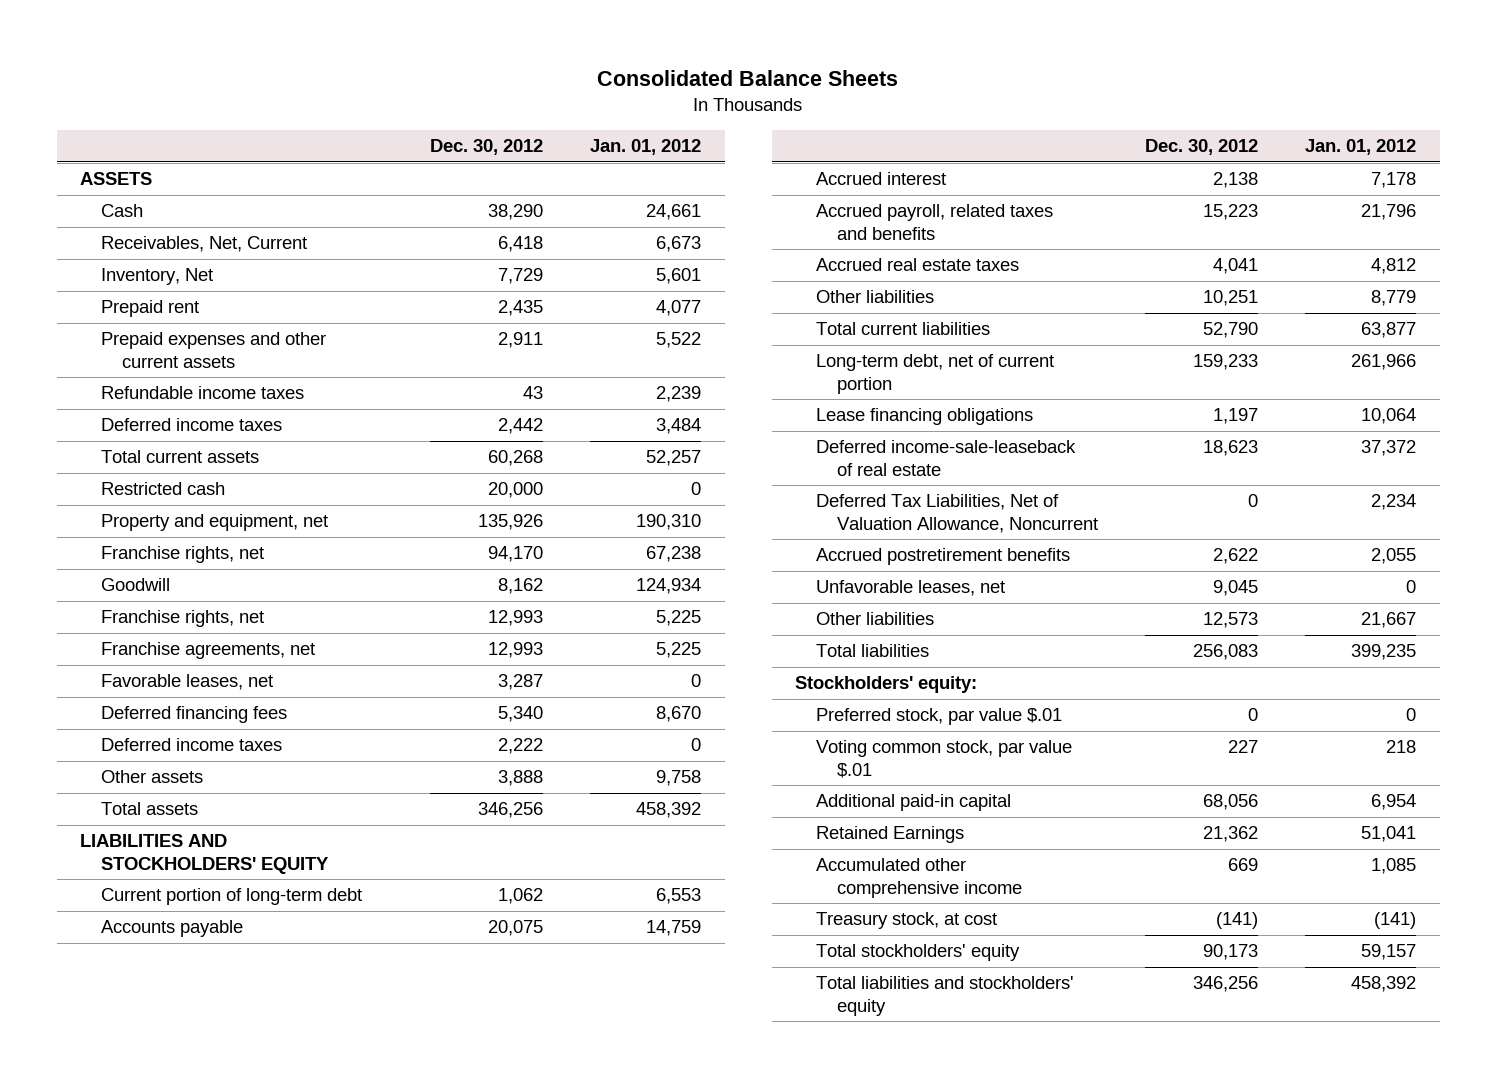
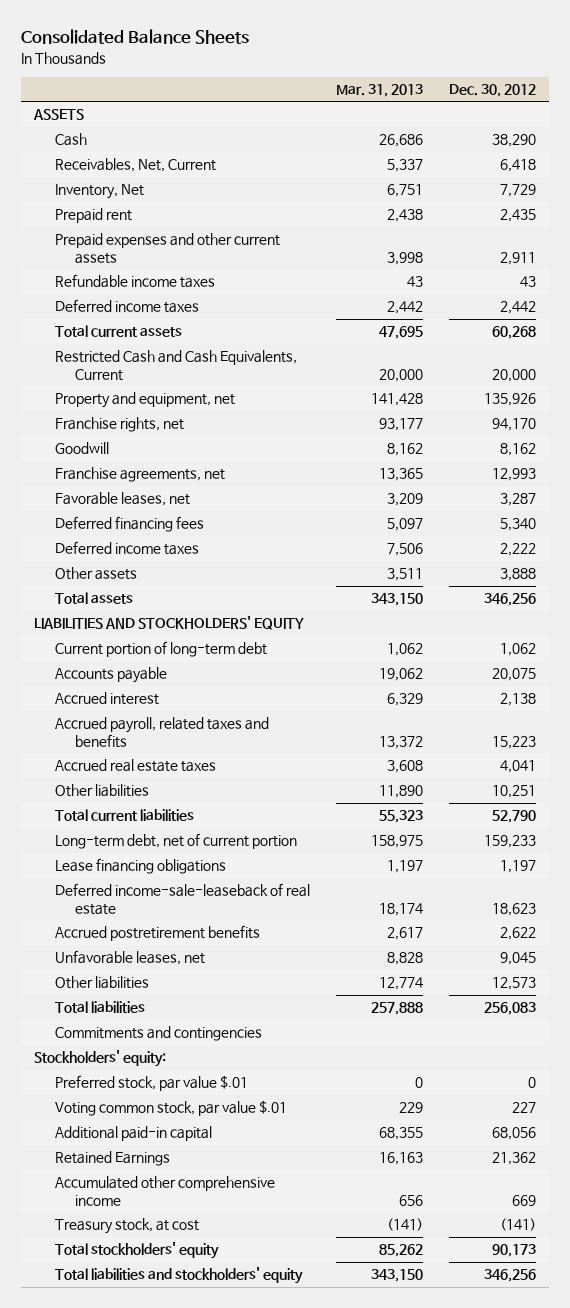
- | Dec. 30, 2012 | Jan. 01, 2012
+ | Mar. 31, 2013 | Dec. 30, 2012
- Restricted cash | 20,000 | 0
+ Restricted Cash and Cash Equivalents, Current | 20,000 | 20,000
- Franchise rights, net | 12,993 | 5,225
- Deferred Tax Liabilities, Net of Valuation Allowance, Noncurrent | 0 | 2,234
+ Commitments and contingencies

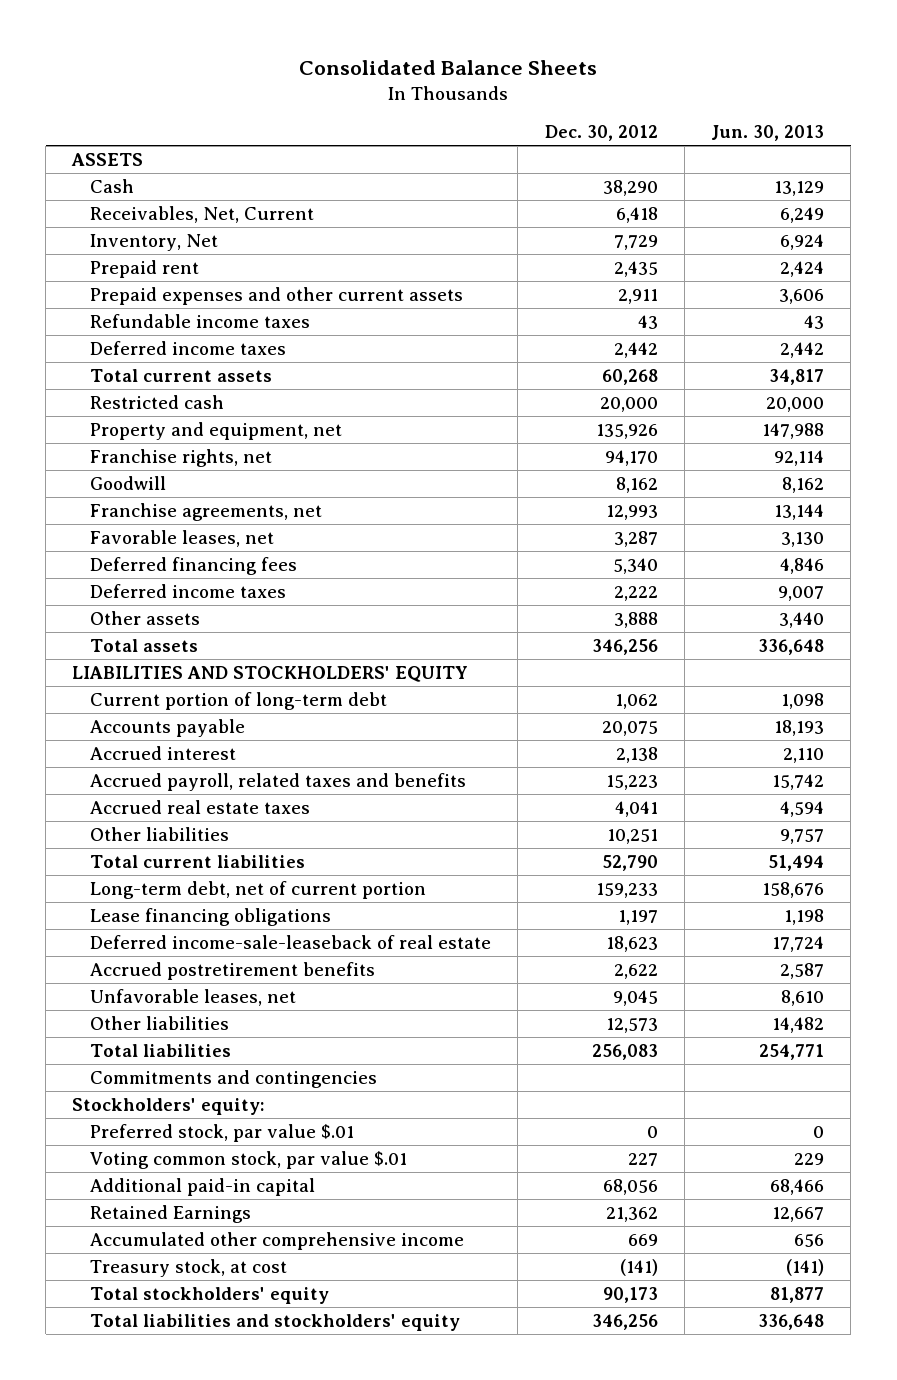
- | Mar. 31, 2013 | Dec. 30, 2012
+ | Dec. 30, 2012 | Jun. 30, 2013
- Restricted Cash and Cash Equivalents, Current | 20,000 | 20,000
+ Restricted cash | 20,000 | 20,000

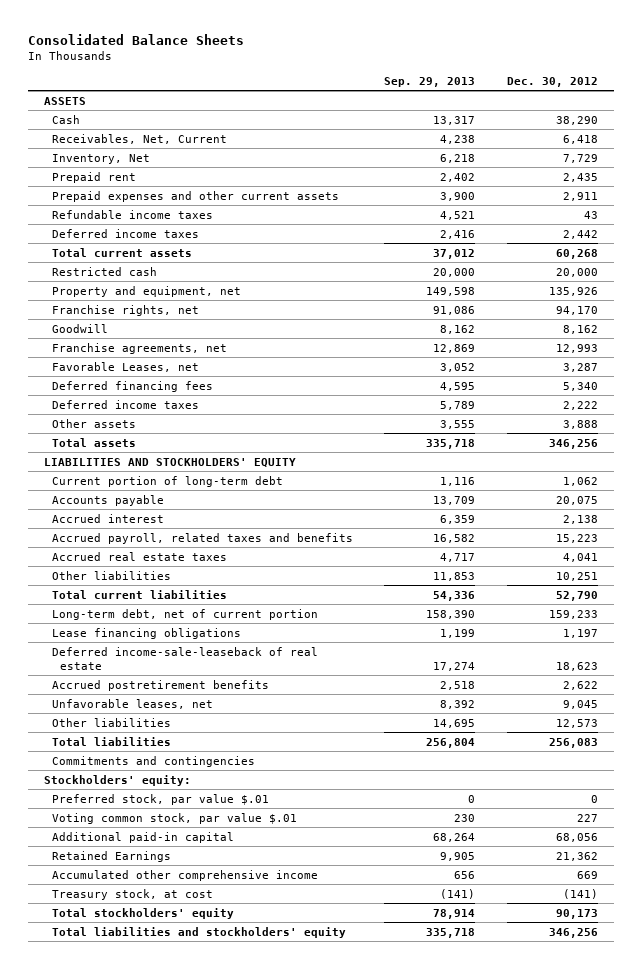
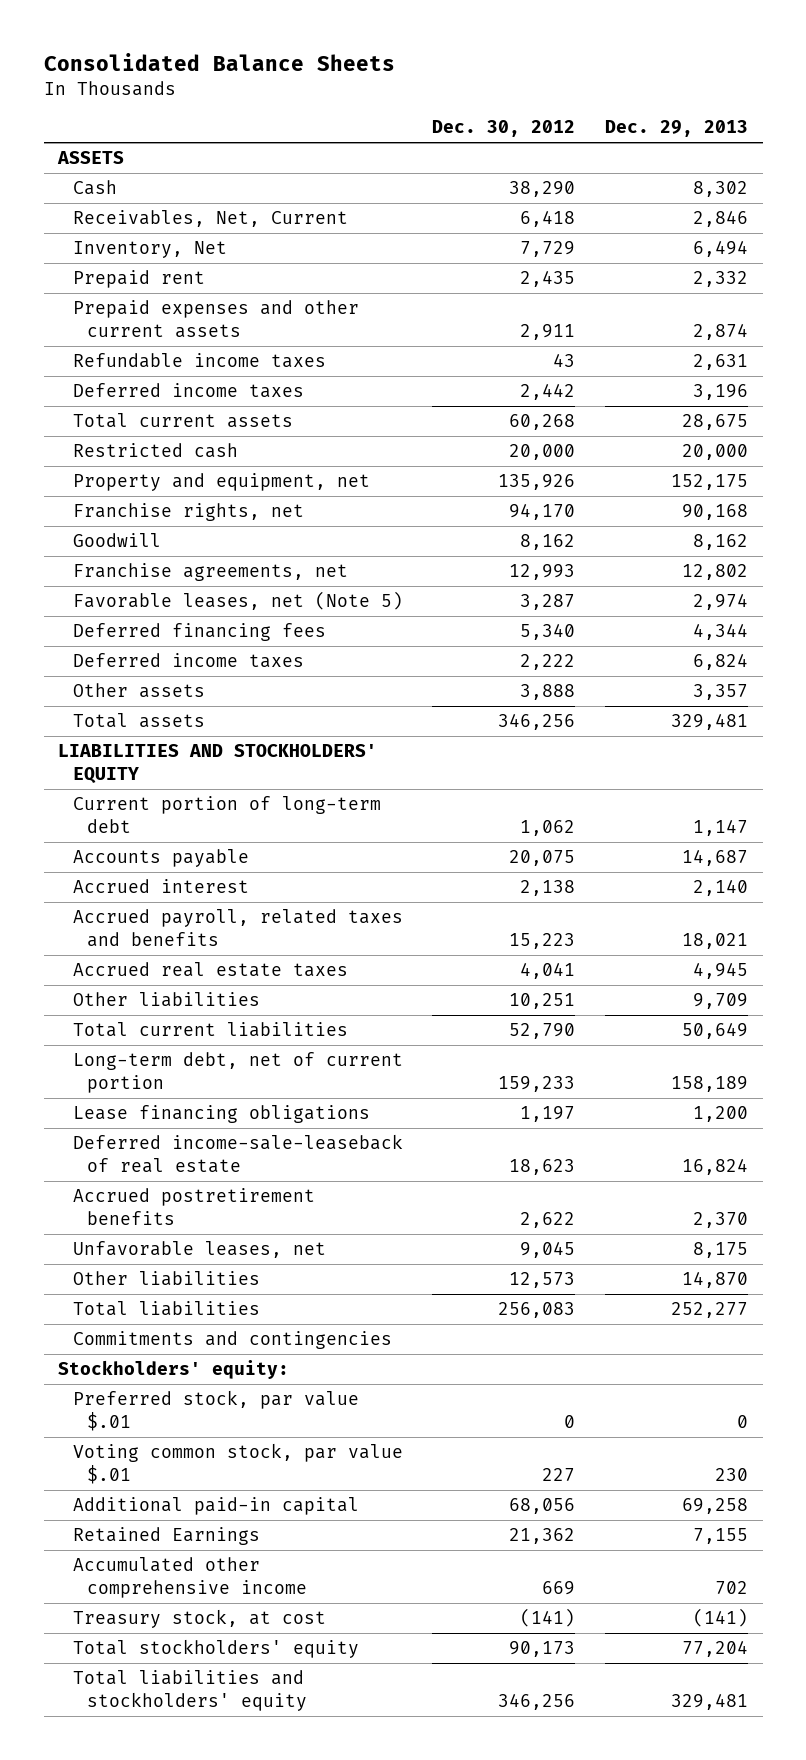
- | Sep. 29, 2013 | Dec. 30, 2012
+ | Dec. 30, 2012 | Dec. 29, 2013
- Favorable Leases, net | 3,052 | 3,287
+ Favorable leases, net (Note 5) | 3,287 | 2,974

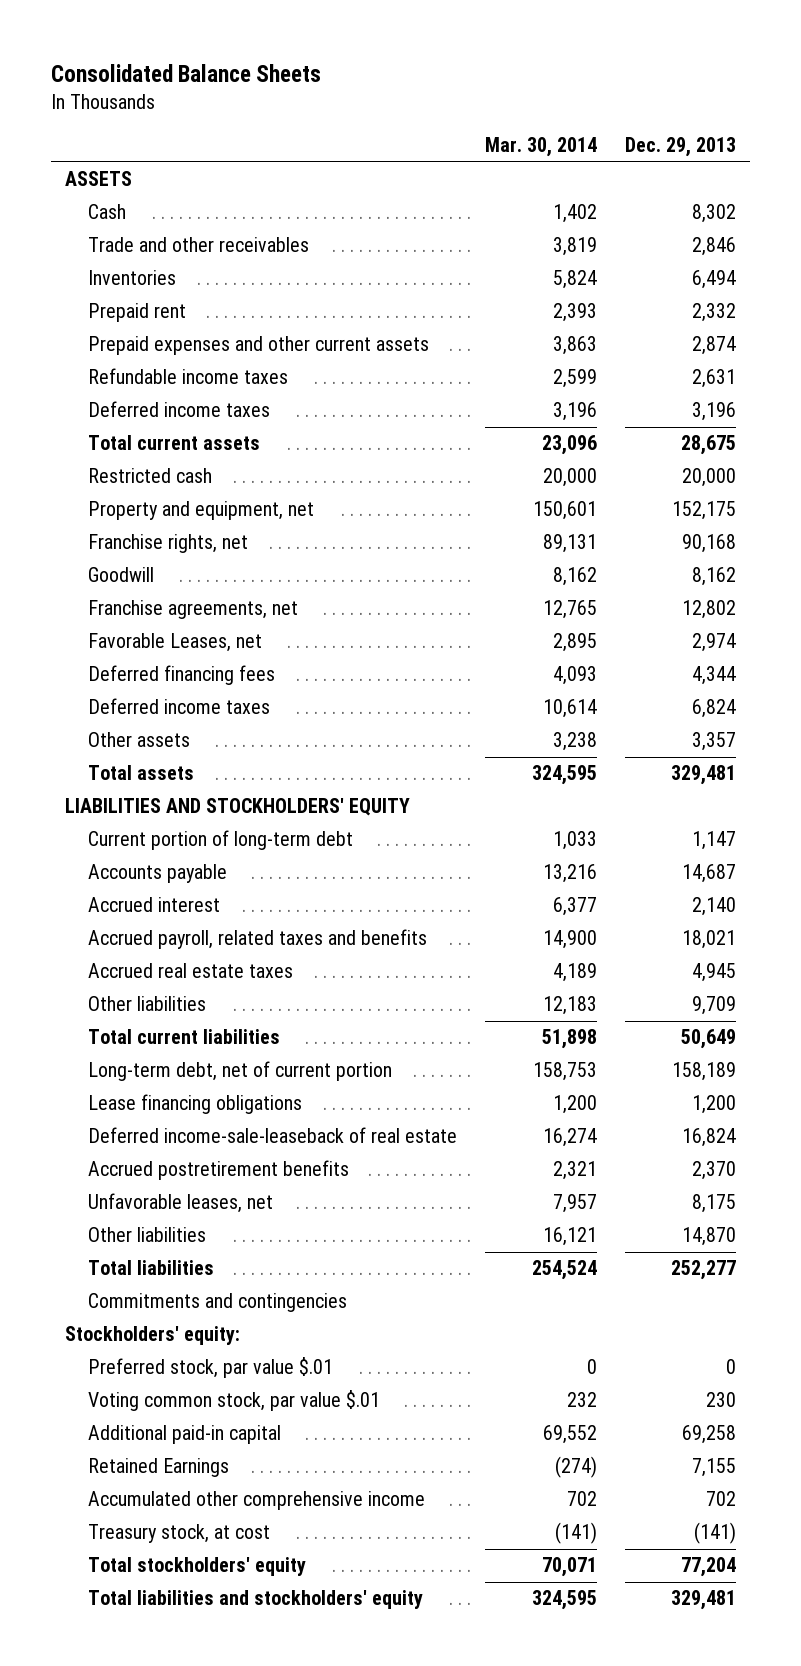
- | Dec. 30, 2012 | Dec. 29, 2013
+ | Mar. 30, 2014 | Dec. 29, 2013
- Receivables, Net, Current | 6,418 | 2,846
- Inventory, Net | 7,729 | 6,494
+ Trade and other receivables | 3,819 | 2,846
+ Inventories | 5,824 | 6,494
- Favorable leases, net (Note 5) | 3,287 | 2,974
+ Favorable Leases, net | 2,895 | 2,974

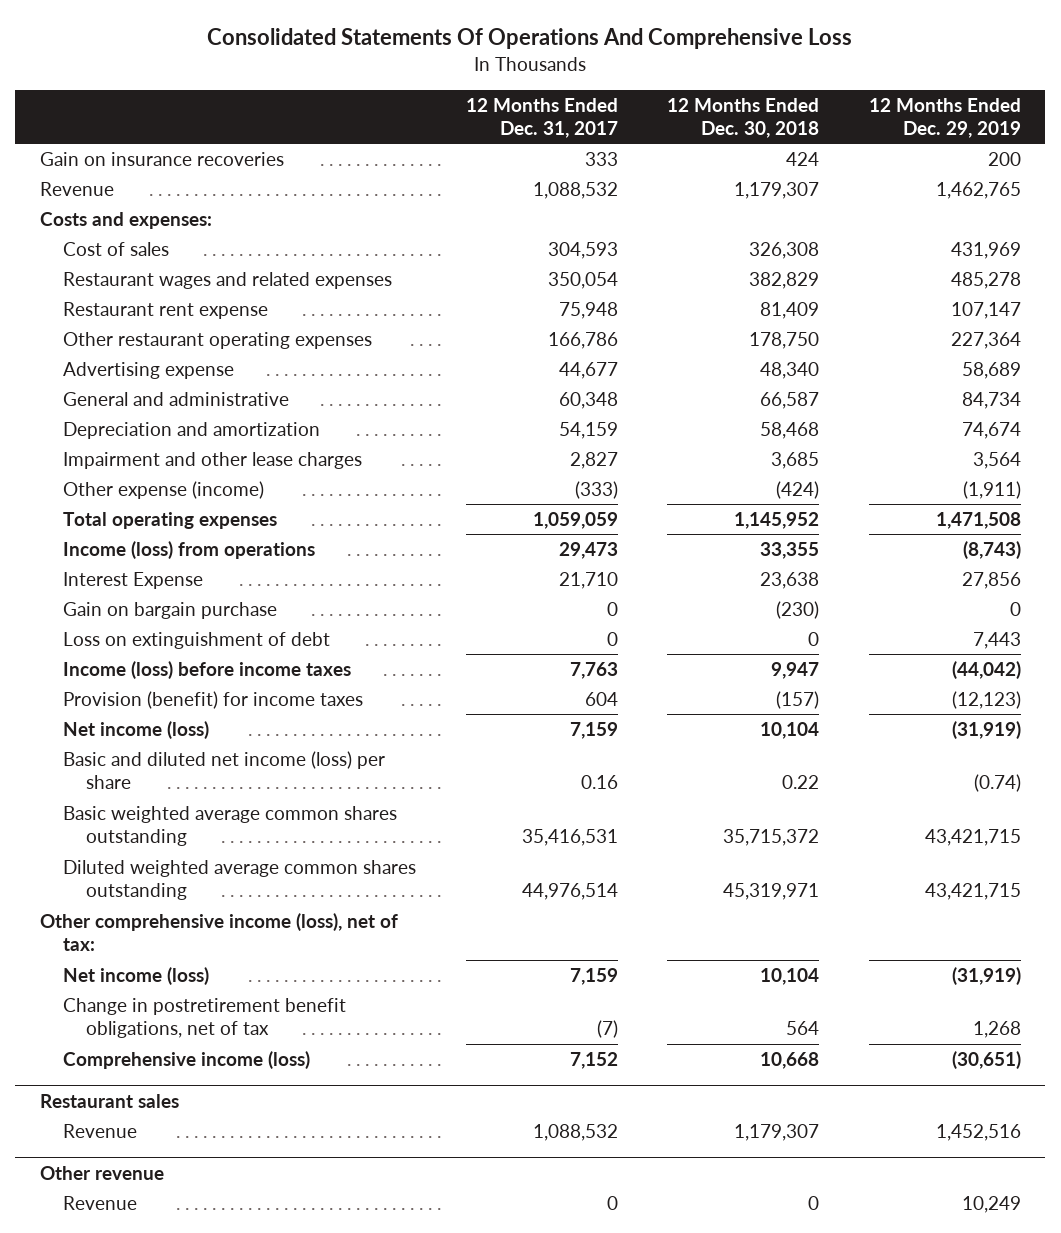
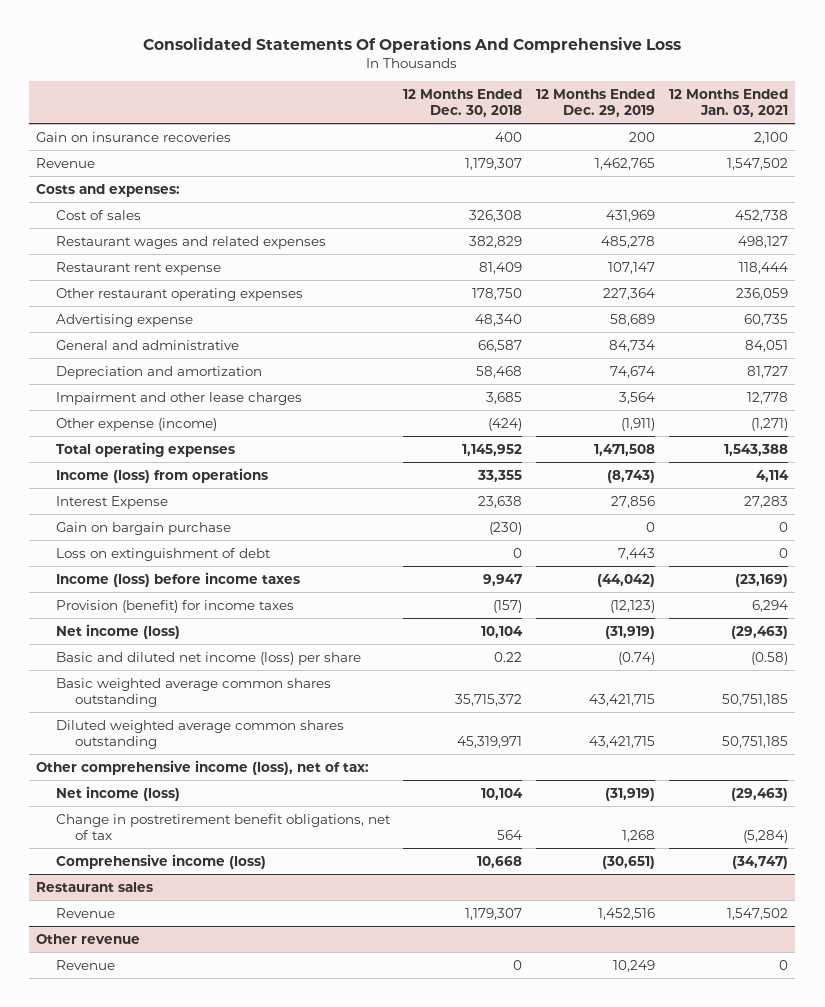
- | 12 Months Ended Dec. 31, 2017 | 12 Months Ended Dec. 30, 2018 | 12 Months Ended Dec. 29, 2019
+ | 12 Months Ended Dec. 30, 2018 | 12 Months Ended Dec. 29, 2019 | 12 Months Ended Jan. 03, 2021
- Gain on insurance recoveries | 333 | 424 | 200
+ Gain on insurance recoveries | 400 | 200 | 2,100

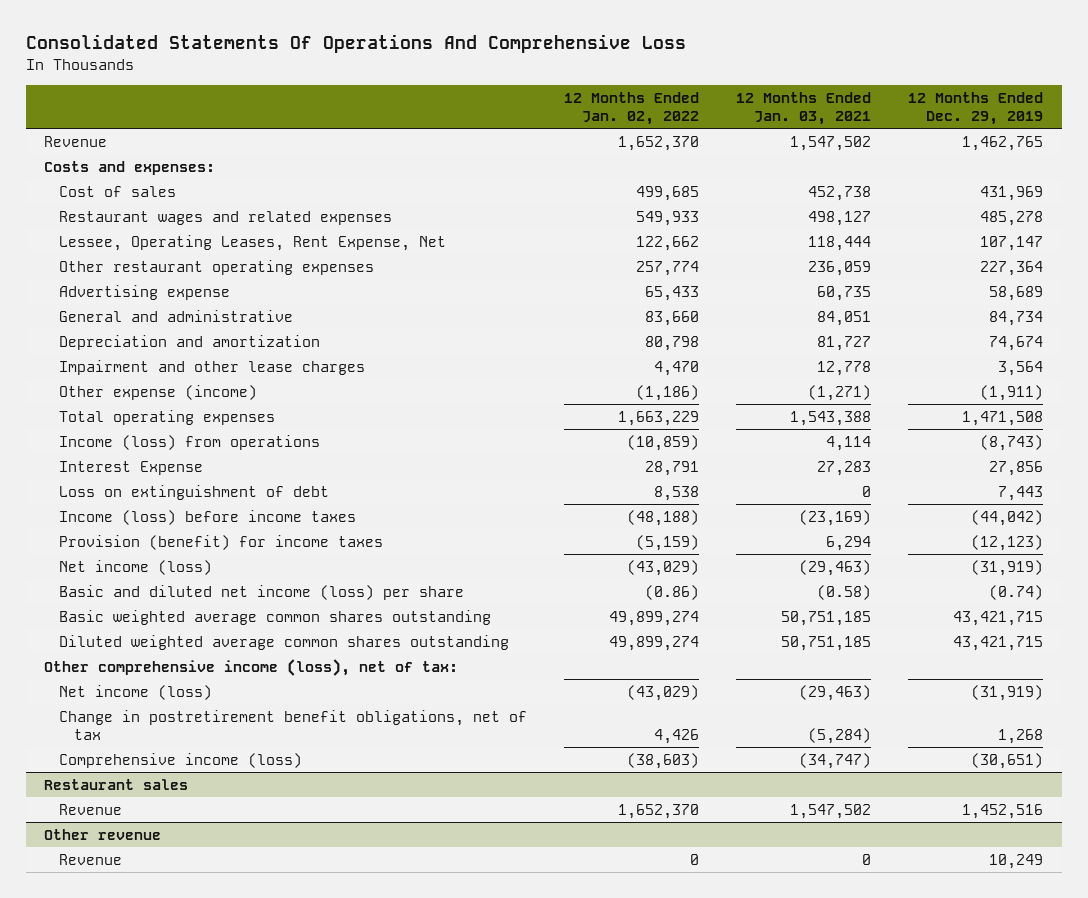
- | 12 Months Ended Dec. 30, 2018 | 12 Months Ended Dec. 29, 2019 | 12 Months Ended Jan. 03, 2021
+ | 12 Months Ended Jan. 02, 2022 | 12 Months Ended Jan. 03, 2021 | 12 Months Ended Dec. 29, 2019
- Gain on insurance recoveries | 400 | 200 | 2,100
- Restaurant rent expense | 81,409 | 107,147 | 118,444
+ Lessee, Operating Leases, Rent Expense, Net | 122,662 | 118,444 | 107,147
- Gain on bargain purchase | (230) | 0 | 0

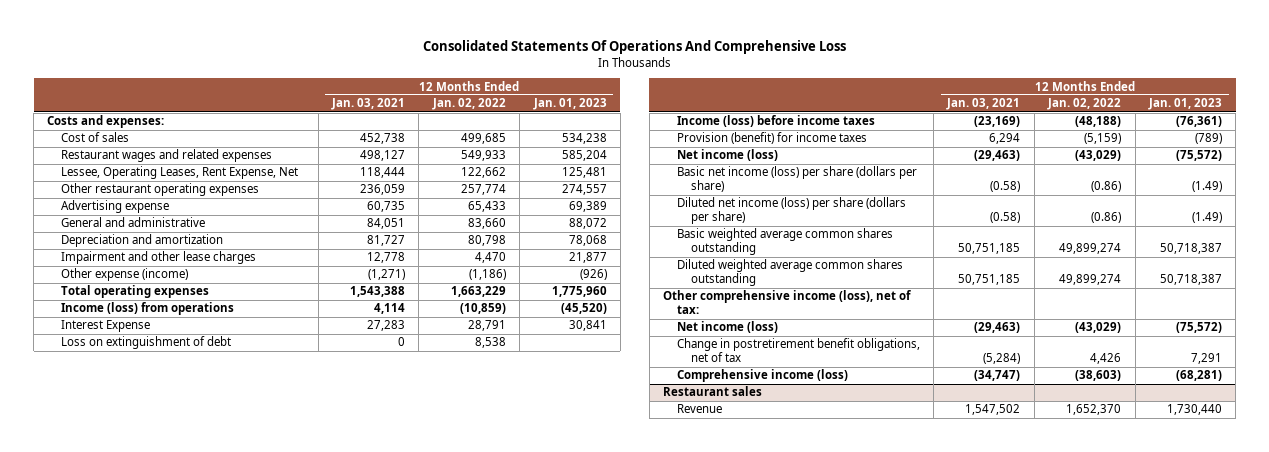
- | 12 Months Ended Jan. 02, 2022 | 12 Months Ended Jan. 03, 2021 | 12 Months Ended Dec. 29, 2019
+ | 12 Months Ended Jan. 03, 2021 | 12 Months Ended Jan. 02, 2022 | 12 Months Ended Jan. 01, 2023
- Revenue | 1,652,370 | 1,547,502 | 1,462,765
- Basic and diluted net income (loss) per share | (0.86) | (0.58) | (0.74)
+ Basic net income (loss) per share (dollars per share) | (0.58) | (0.86) | (1.49)
+ Diluted net income (loss) per share (dollars per share) | (0.58) | (0.86) | (1.49)
- Other revenue
- Revenue | 0 | 0 | 10,249

